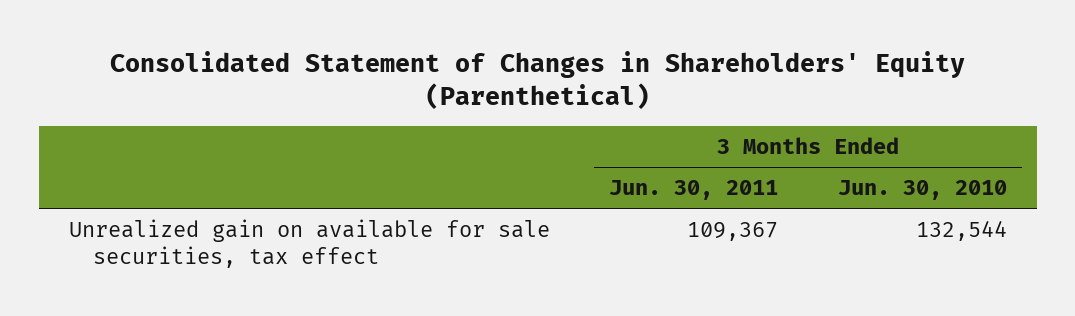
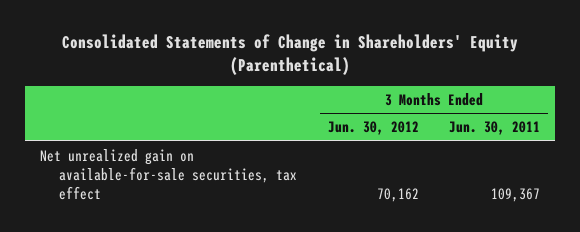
- Consolidated Statement of Changes in Shareholders' Equity (Parenthetical)
+ Consolidated Statements of Change in Shareholders' Equity (Parenthetical)
- | 3 Months Ended Jun. 30, 2011 | 3 Months Ended Jun. 30, 2010
+ | 3 Months Ended Jun. 30, 2012 | 3 Months Ended Jun. 30, 2011
- Unrealized gain on available for sale securities, tax effect | 109,367 | 132,544
+ Net unrealized gain on available-for-sale securities, tax effect | 70,162 | 109,367

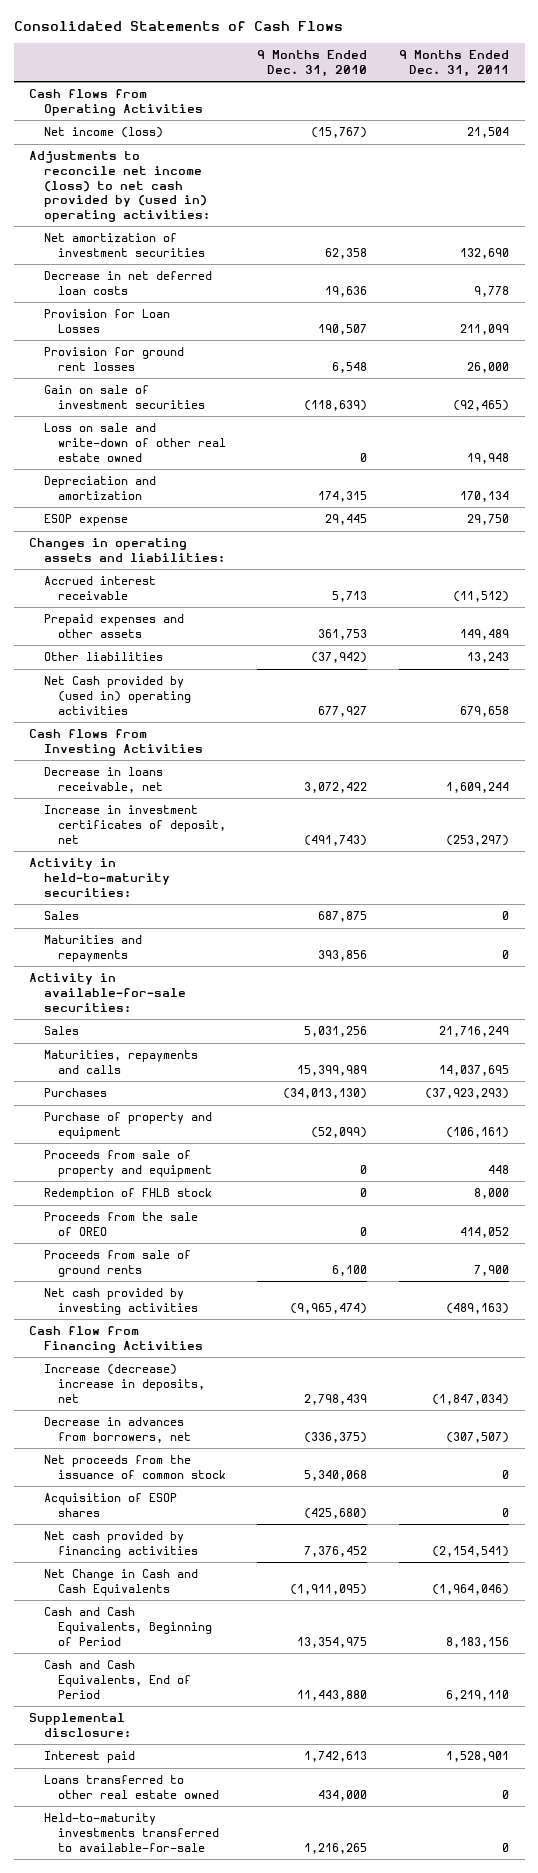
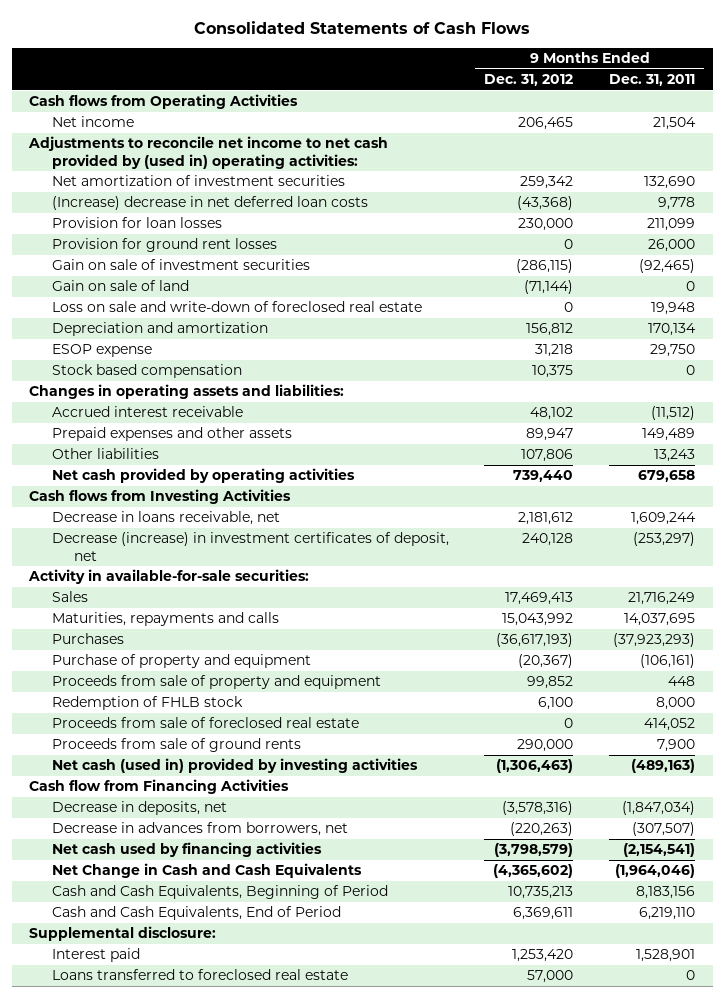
- | 9 Months Ended Dec. 31, 2010 | 9 Months Ended Dec. 31, 2011
+ | 9 Months Ended Dec. 31, 2012 | 9 Months Ended Dec. 31, 2011
- Net income (loss) | (15,767) | 21,504
- Adjustments to reconcile net income (loss) to net cash provided by (used in) operating activities:
+ Net income | 206,465 | 21,504
+ Adjustments to reconcile net income to net cash provided by (used in) operating activities:
- Decrease in net deferred loan costs | 19,636 | 9,778
- Provision for Loan Losses | 190,507 | 211,099
+ (Increase) decrease in net deferred loan costs | (43,368) | 9,778
+ Provision for loan losses | 230,000 | 211,099
- Loss on sale and write-down of other real estate owned | 0 | 19,948
+ Gain on sale of land | (71,144) | 0
+ Loss on sale and write-down of foreclosed real estate | 0 | 19,948
+ Stock based compensation | 10,375 | 0
- Net Cash provided by (used in) operating activities | 677,927 | 679,658
+ Net cash provided by operating activities | 739,440 | 679,658
- Increase in investment certificates of deposit, net | (491,743) | (253,297)
- Activity in held-to-maturity securities:
- Sales | 687,875 | 0
- Maturities and repayments | 393,856 | 0
+ Decrease (increase) in investment certificates of deposit, net | 240,128 | (253,297)
- Proceeds from the sale of OREO | 0 | 414,052
+ Proceeds from sale of foreclosed real estate | 0 | 414,052
- Net cash provided by investing activities | (9,965,474) | (489,163)
+ Net cash (used in) provided by investing activities | (1,306,463) | (489,163)
- Increase (decrease) increase in deposits, net | 2,798,439 | (1,847,034)
+ Decrease in deposits, net | (3,578,316) | (1,847,034)
- Net proceeds from the issuance of common stock | 5,340,068 | 0
- Acquisition of ESOP shares | (425,680) | 0
- Net cash provided by financing activities | 7,376,452 | (2,154,541)
+ Net cash used by financing activities | (3,798,579) | (2,154,541)
- Loans transferred to other real estate owned | 434,000 | 0
- Held-to-maturity investments transferred to available-for-sale | 1,216,265 | 0
+ Loans transferred to foreclosed real estate | 57,000 | 0

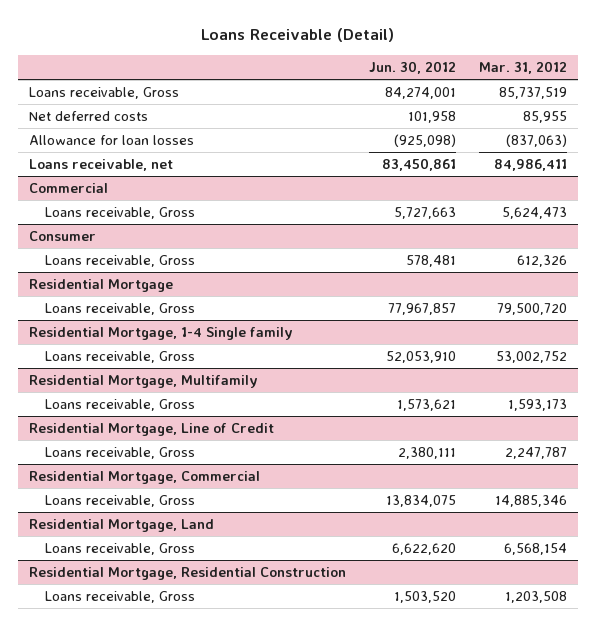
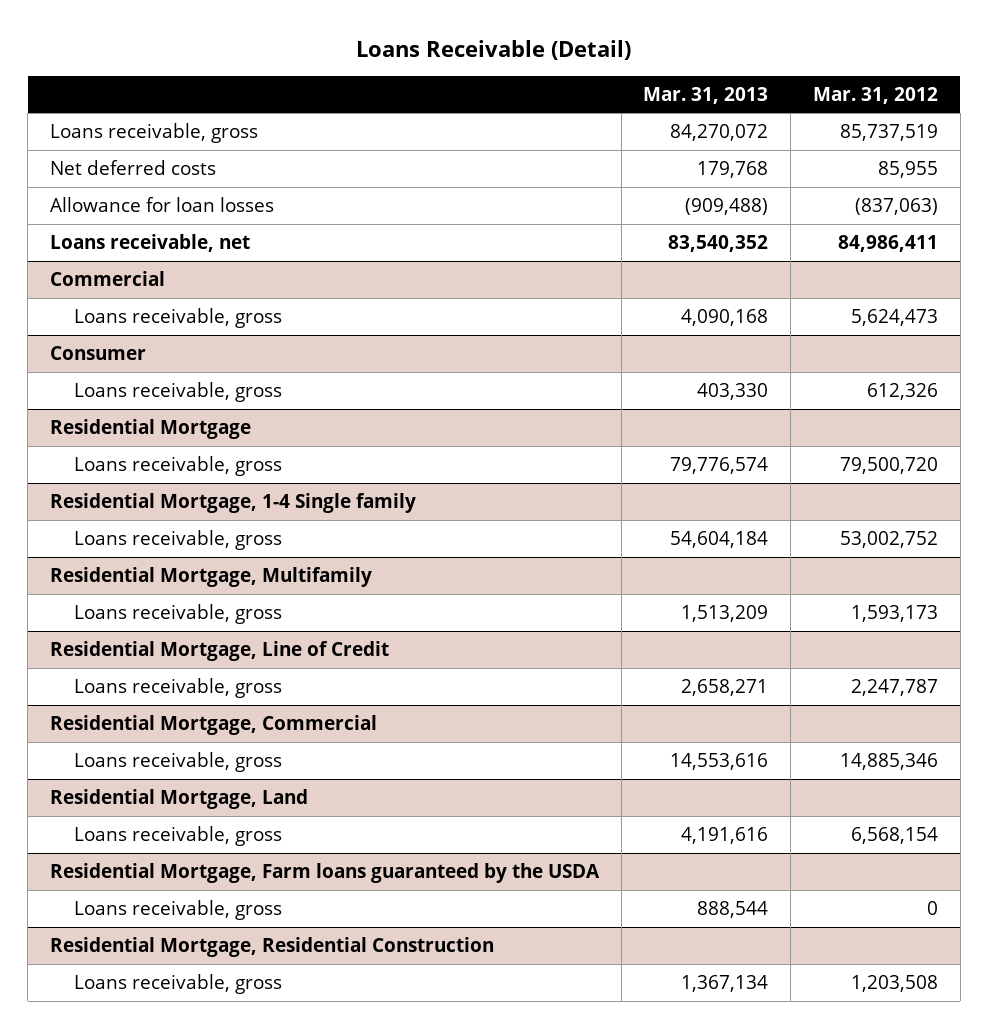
- | Jun. 30, 2012 | Mar. 31, 2012
+ | Mar. 31, 2013 | Mar. 31, 2012
- Loans receivable, Gross | 84,274,001 | 85,737,519
+ Loans receivable, gross | 84,270,072 | 85,737,519
@ Commercial
- Loans receivable, Gross | 5,727,663 | 5,624,473
+ Loans receivable, gross | 4,090,168 | 5,624,473
@ Consumer
- Loans receivable, Gross | 578,481 | 612,326
+ Loans receivable, gross | 403,330 | 612,326
@ Residential Mortgage
- Loans receivable, Gross | 77,967,857 | 79,500,720
+ Loans receivable, gross | 79,776,574 | 79,500,720
@ Residential Mortgage, 1-4 Single family
- Loans receivable, Gross | 52,053,910 | 53,002,752
+ Loans receivable, gross | 54,604,184 | 53,002,752
@ Residential Mortgage, Multifamily
- Loans receivable, Gross | 1,573,621 | 1,593,173
+ Loans receivable, gross | 1,513,209 | 1,593,173
@ Residential Mortgage, Line of Credit
- Loans receivable, Gross | 2,380,111 | 2,247,787
+ Loans receivable, gross | 2,658,271 | 2,247,787
@ Residential Mortgage, Commercial
- Loans receivable, Gross | 13,834,075 | 14,885,346
+ Loans receivable, gross | 14,553,616 | 14,885,346
@ Residential Mortgage, Land
- Loans receivable, Gross | 6,622,620 | 6,568,154
+ Loans receivable, gross | 4,191,616 | 6,568,154
+ Residential Mortgage, Farm loans guaranteed by the USDA
+ Loans receivable, gross | 888,544 | 0
@ Residential Mortgage, Residential Construction
- Loans receivable, Gross | 1,503,520 | 1,203,508
+ Loans receivable, gross | 1,367,134 | 1,203,508

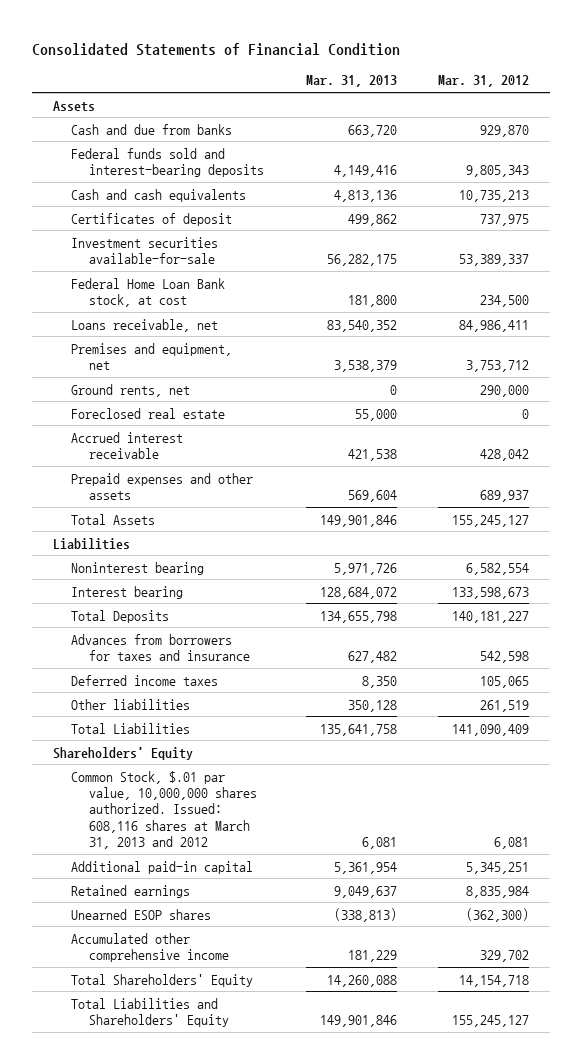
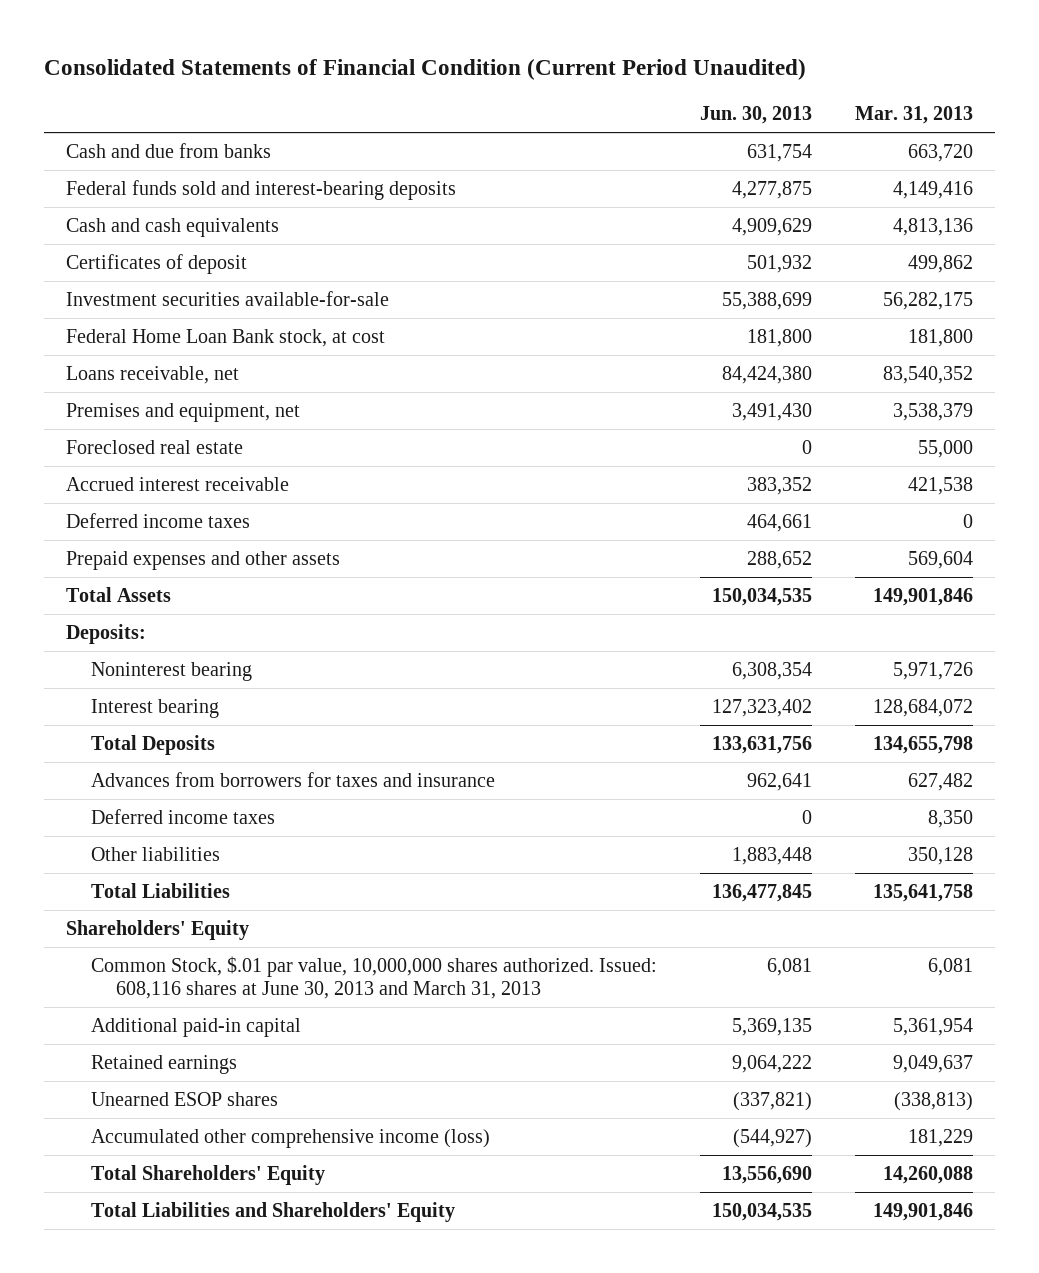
- Consolidated Statements of Financial Condition
+ Consolidated Statements of Financial Condition (Current Period Unaudited)
- | Mar. 31, 2013 | Mar. 31, 2012
+ | Jun. 30, 2013 | Mar. 31, 2013
- Assets
- Ground rents, net | 0 | 290,000
+ Deferred income taxes | 464,661 | 0
- Liabilities
+ Deposits:
- Common Stock, $.01 par value, 10,000,000 shares authorized. Issued: 608,116 shares at March 31, 2013 and 2012 | 6,081 | 6,081
+ Common Stock, $.01 par value, 10,000,000 shares authorized. Issued: 608,116 shares at June 30, 2013 and March 31, 2013 | 6,081 | 6,081
- Accumulated other comprehensive income | 181,229 | 329,702
+ Accumulated other comprehensive income (loss) | (544,927) | 181,229

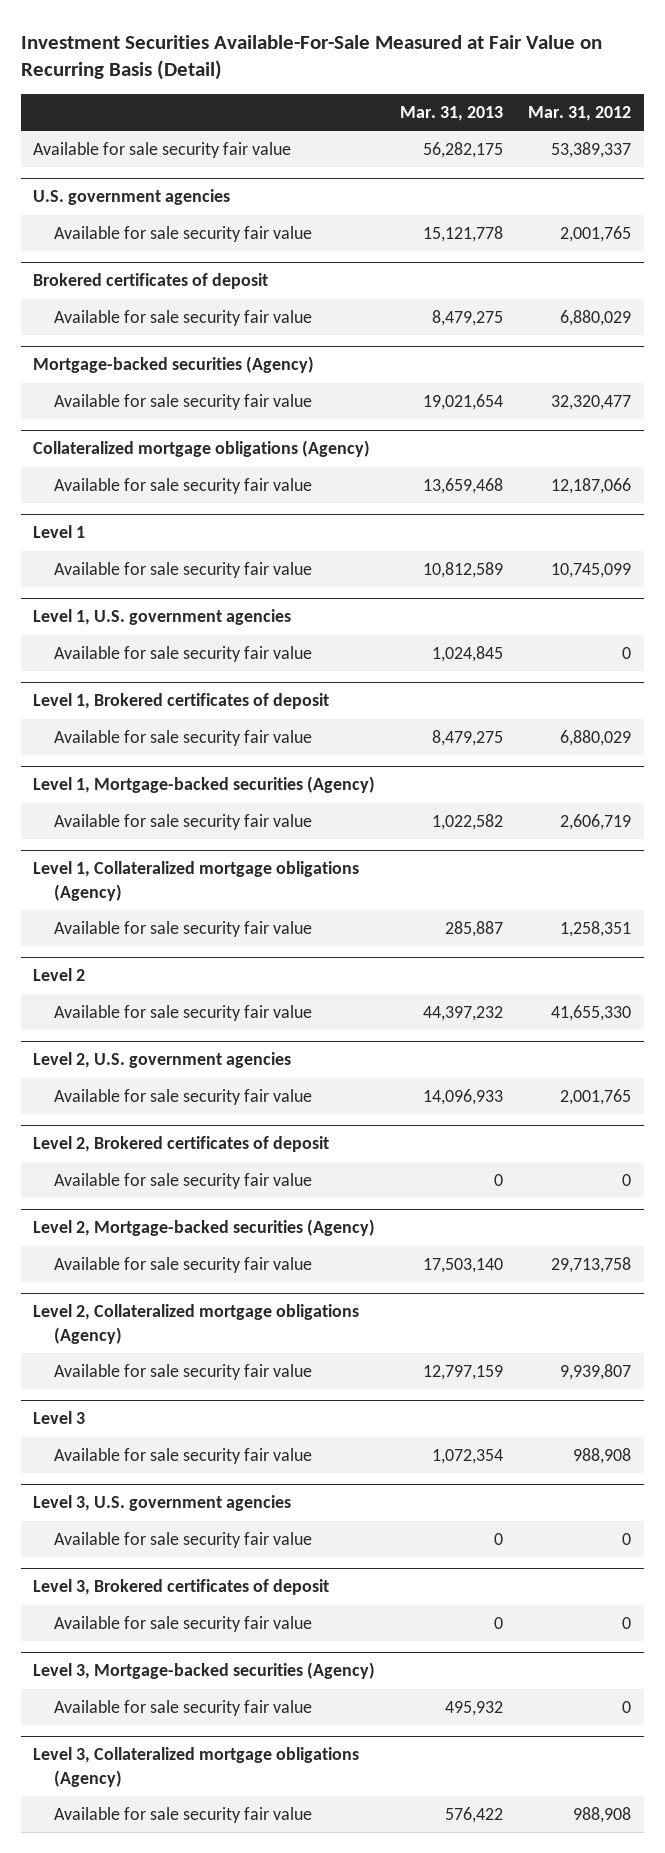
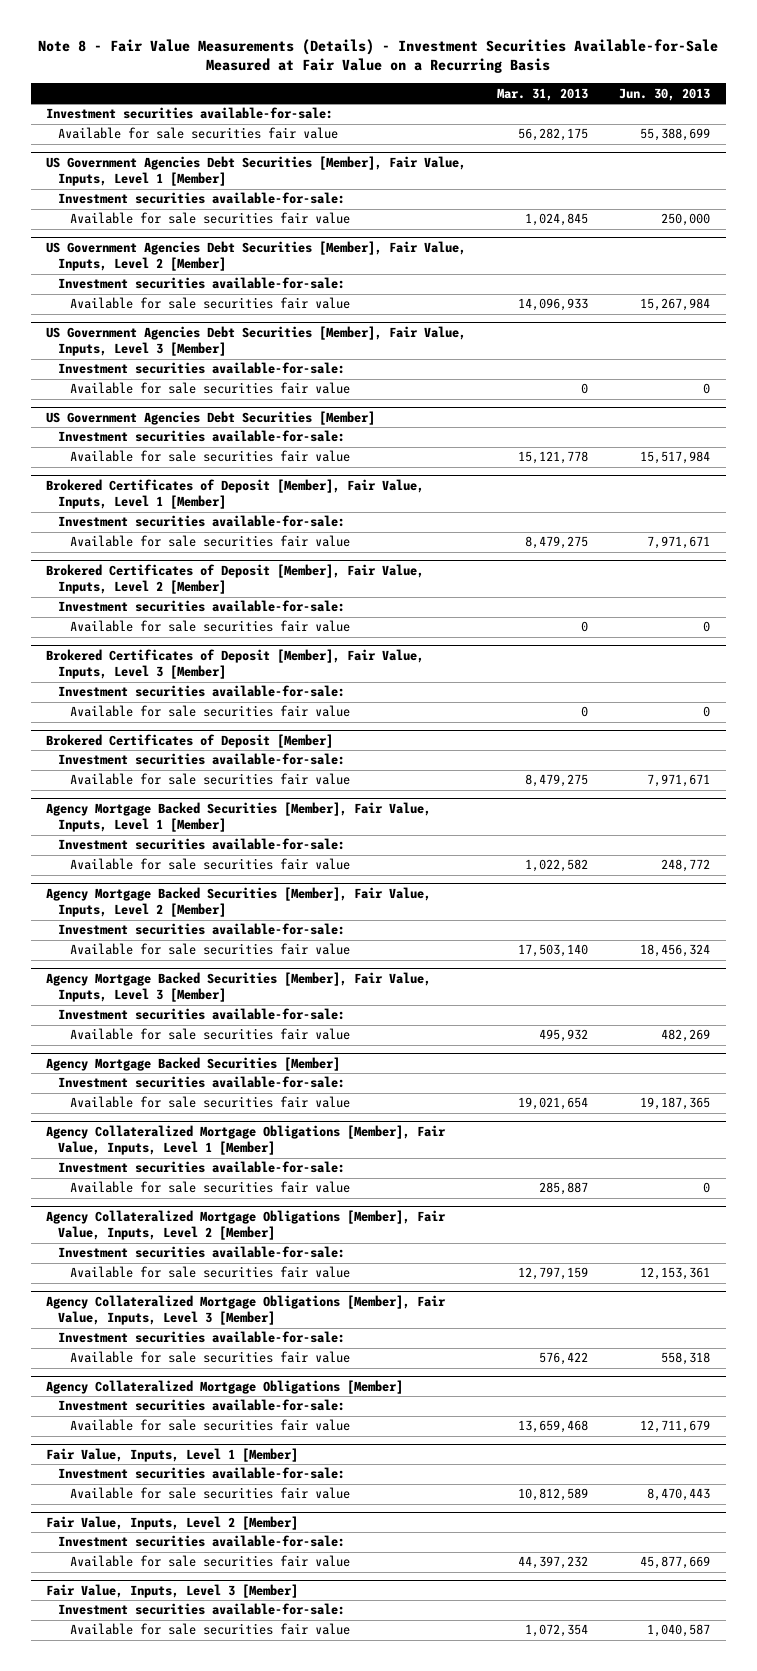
- Investment Securities Available-For-Sale Measured at Fair Value on Recurring Basis (Detail)
+ Note 8 - Fair Value Measurements (Details) - Investment Securities Available-for-Sale Measured at Fair Value on a Recurring Basis
- | Mar. 31, 2013 | Mar. 31, 2012
+ | Mar. 31, 2013 | Jun. 30, 2013
- Available for sale security fair value | 56,282,175 | 53,389,337
- U.S. government agencies
- Available for sale security fair value | 15,121,778 | 2,001,765
- Brokered certificates of deposit
- Available for sale security fair value | 8,479,275 | 6,880,029
- Mortgage-backed securities (Agency)
- Available for sale security fair value | 19,021,654 | 32,320,477
- Collateralized mortgage obligations (Agency)
- Available for sale security fair value | 13,659,468 | 12,187,066
- Level 1
- Available for sale security fair value | 10,812,589 | 10,745,099
- Level 1, U.S. government agencies
- Available for sale security fair value | 1,024,845 | 0
- Level 1, Brokered certificates of deposit
- Available for sale security fair value | 8,479,275 | 6,880,029
- Level 1, Mortgage-backed securities (Agency)
- Available for sale security fair value | 1,022,582 | 2,606,719
- Level 1, Collateralized mortgage obligations (Agency)
- Available for sale security fair value | 285,887 | 1,258,351
- Level 2
- Available for sale security fair value | 44,397,232 | 41,655,330
- Level 2, U.S. government agencies
- Available for sale security fair value | 14,096,933 | 2,001,765
- Level 2, Brokered certificates of deposit
- Available for sale security fair value | 0 | 0
- Level 2, Mortgage-backed securities (Agency)
- Available for sale security fair value | 17,503,140 | 29,713,758
- Level 2, Collateralized mortgage obligations (Agency)
- Available for sale security fair value | 12,797,159 | 9,939,807
- Level 3
- Available for sale security fair value | 1,072,354 | 988,908
- Level 3, U.S. government agencies
- Available for sale security fair value | 0 | 0
- Level 3, Brokered certificates of deposit
- Available for sale security fair value | 0 | 0
- Level 3, Mortgage-backed securities (Agency)
- Available for sale security fair value | 495,932 | 0
- Level 3, Collateralized mortgage obligations (Agency)
- Available for sale security fair value | 576,422 | 988,908
+ Investment securities available-for-sale:
+ Available for sale securities fair value | 56,282,175 | 55,388,699
+ US Government Agencies Debt Securities [Member], Fair Value, Inputs, Level 1 [Member]
+ Investment securities available-for-sale:
+ Available for sale securities fair value | 1,024,845 | 250,000
+ US Government Agencies Debt Securities [Member], Fair Value, Inputs, Level 2 [Member]
+ Investment securities available-for-sale:
+ Available for sale securities fair value | 14,096,933 | 15,267,984
+ US Government Agencies Debt Securities [Member], Fair Value, Inputs, Level 3 [Member]
+ Investment securities available-for-sale:
+ Available for sale securities fair value | 0 | 0
+ US Government Agencies Debt Securities [Member]
+ Investment securities available-for-sale:
+ Available for sale securities fair value | 15,121,778 | 15,517,984
+ Brokered Certificates of Deposit [Member], Fair Value, Inputs, Level 1 [Member]
+ Investment securities available-for-sale:
+ Available for sale securities fair value | 8,479,275 | 7,971,671
+ Brokered Certificates of Deposit [Member], Fair Value, Inputs, Level 2 [Member]
+ Investment securities available-for-sale:
+ Available for sale securities fair value | 0 | 0
+ Brokered Certificates of Deposit [Member], Fair Value, Inputs, Level 3 [Member]
+ Investment securities available-for-sale:
+ Available for sale securities fair value | 0 | 0
+ Brokered Certificates of Deposit [Member]
+ Investment securities available-for-sale:
+ Available for sale securities fair value | 8,479,275 | 7,971,671
+ Agency Mortgage Backed Securities [Member], Fair Value, Inputs, Level 1 [Member]
+ Investment securities available-for-sale:
+ Available for sale securities fair value | 1,022,582 | 248,772
+ Agency Mortgage Backed Securities [Member], Fair Value, Inputs, Level 2 [Member]
+ Investment securities available-for-sale:
+ Available for sale securities fair value | 17,503,140 | 18,456,324
+ Agency Mortgage Backed Securities [Member], Fair Value, Inputs, Level 3 [Member]
+ Investment securities available-for-sale:
+ Available for sale securities fair value | 495,932 | 482,269
+ Agency Mortgage Backed Securities [Member]
+ Investment securities available-for-sale:
+ Available for sale securities fair value | 19,021,654 | 19,187,365
+ Agency Collateralized Mortgage Obligations [Member], Fair Value, Inputs, Level 1 [Member]
+ Investment securities available-for-sale:
+ Available for sale securities fair value | 285,887 | 0
+ Agency Collateralized Mortgage Obligations [Member], Fair Value, Inputs, Level 2 [Member]
+ Investment securities available-for-sale:
+ Available for sale securities fair value | 12,797,159 | 12,153,361
+ Agency Collateralized Mortgage Obligations [Member], Fair Value, Inputs, Level 3 [Member]
+ Investment securities available-for-sale:
+ Available for sale securities fair value | 576,422 | 558,318
+ Agency Collateralized Mortgage Obligations [Member]
+ Investment securities available-for-sale:
+ Available for sale securities fair value | 13,659,468 | 12,711,679
+ Fair Value, Inputs, Level 1 [Member]
+ Investment securities available-for-sale:
+ Available for sale securities fair value | 10,812,589 | 8,470,443
+ Fair Value, Inputs, Level 2 [Member]
+ Investment securities available-for-sale:
+ Available for sale securities fair value | 44,397,232 | 45,877,669
+ Fair Value, Inputs, Level 3 [Member]
+ Investment securities available-for-sale:
+ Available for sale securities fair value | 1,072,354 | 1,040,587

